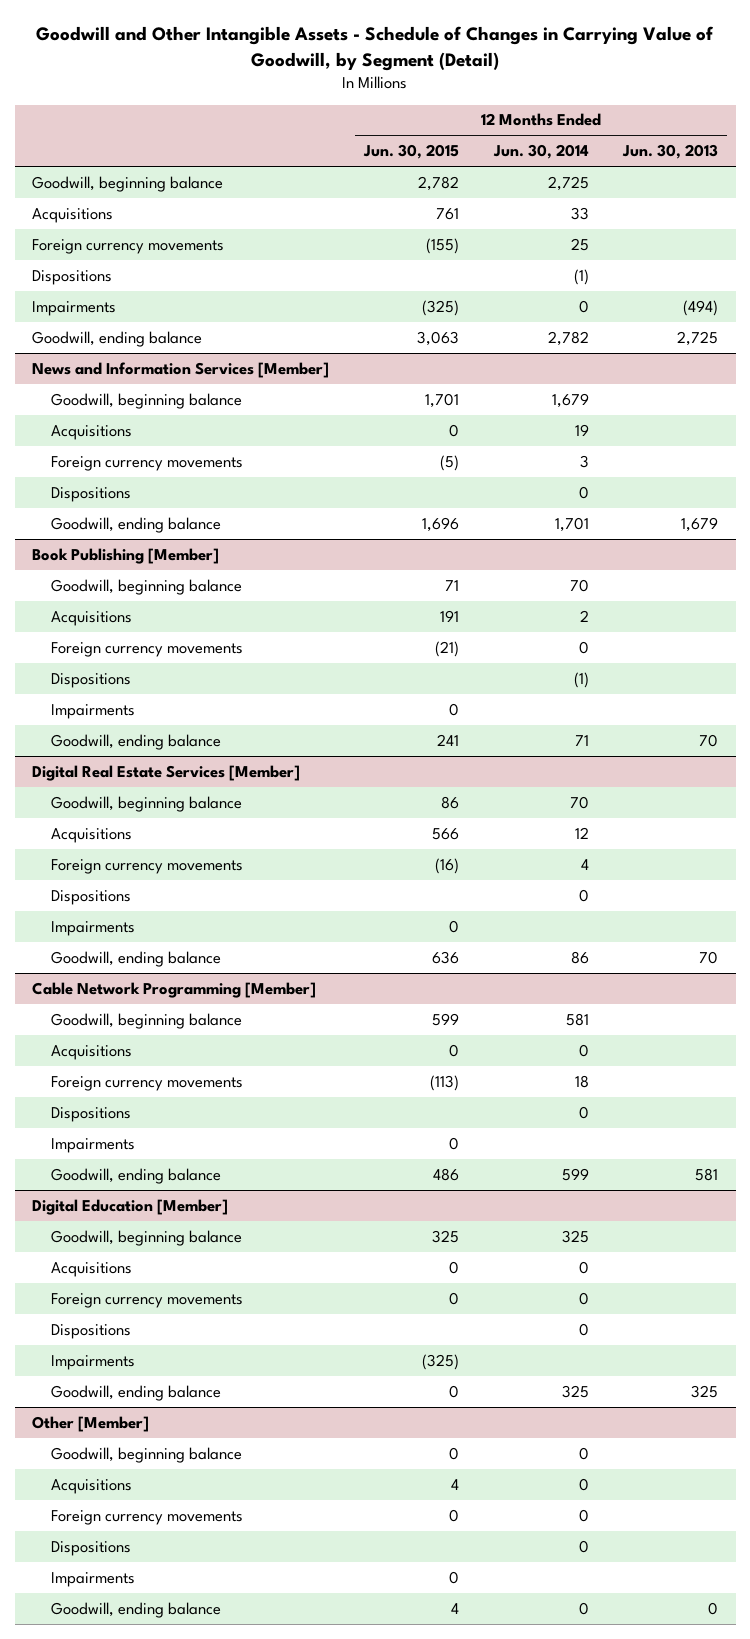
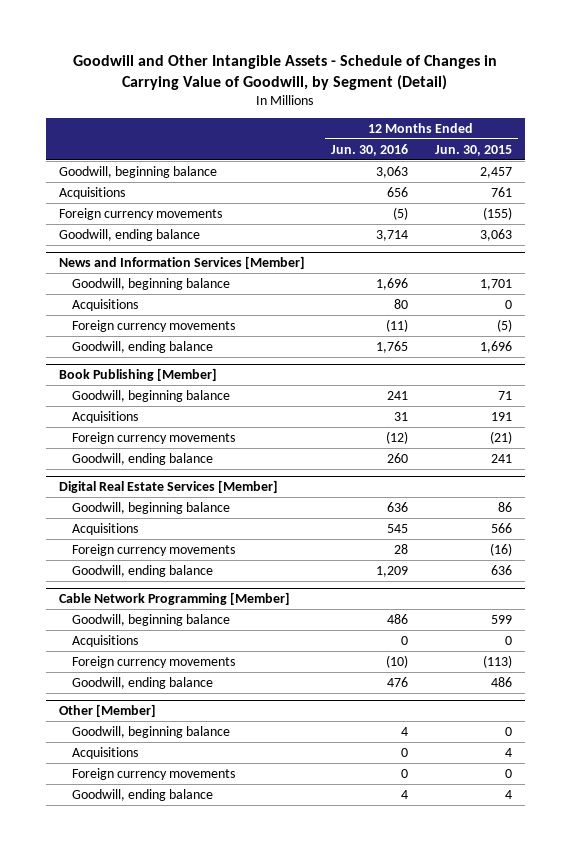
- | 12 Months Ended Jun. 30, 2015 | 12 Months Ended Jun. 30, 2014 | 12 Months Ended Jun. 30, 2013
+ | 12 Months Ended Jun. 30, 2016 | 12 Months Ended Jun. 30, 2015
- Goodwill, beginning balance | 2,782 | 2,725 |
+ Goodwill, beginning balance | 3,063 | 2,457
- Dispositions | | (1) |
- Impairments | (325) | 0 | (494)
@ News and Information Services [Member]
- Dispositions | | 0 |
@ Book Publishing [Member]
- Dispositions | | (1) |
- Impairments | 0 | |
@ Digital Real Estate Services [Member]
- Dispositions | | 0 |
- Impairments | 0 | |
@ Cable Network Programming [Member]
- Dispositions | | 0 |
- Impairments | 0 | |
- Digital Education [Member]
- Goodwill, beginning balance | 325 | 325 |
- Acquisitions | 0 | 0 |
- Foreign currency movements | 0 | 0 |
- Dispositions | | 0 |
- Impairments | (325) | |
- Goodwill, ending balance | 0 | 325 | 325
@ Other [Member]
- Dispositions | | 0 |
- Impairments | 0 | |

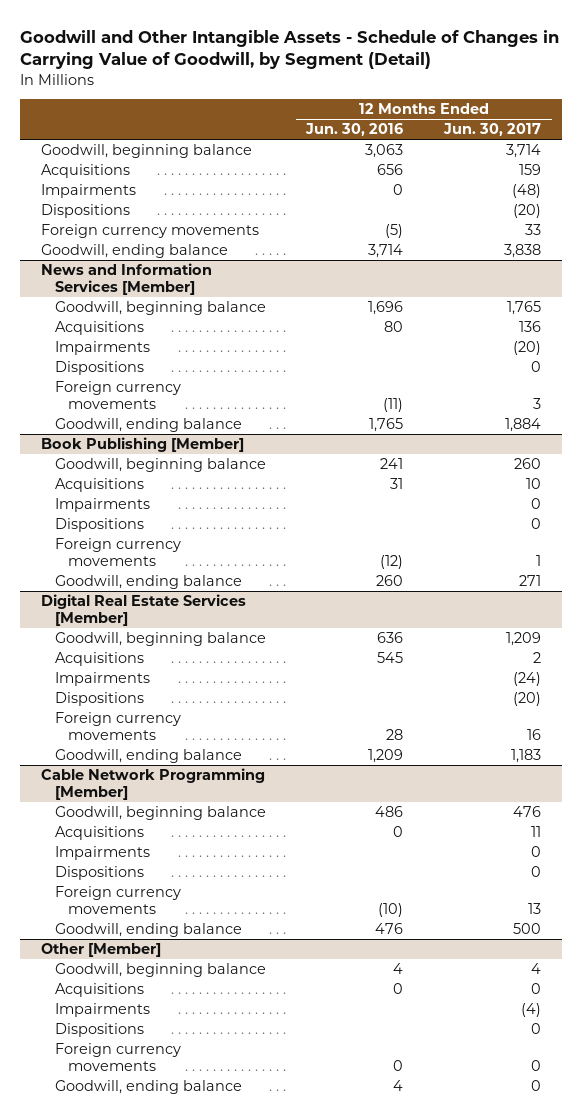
- | 12 Months Ended Jun. 30, 2016 | 12 Months Ended Jun. 30, 2015
+ | 12 Months Ended Jun. 30, 2016 | 12 Months Ended Jun. 30, 2017
+ Impairments | 0 | (48)
+ Dispositions | | (20)
@ News and Information Services [Member]
+ Impairments | | (20)
+ Dispositions | | 0
@ Book Publishing [Member]
+ Impairments | | 0
+ Dispositions | | 0
@ Digital Real Estate Services [Member]
+ Impairments | | (24)
+ Dispositions | | (20)
@ Cable Network Programming [Member]
+ Impairments | | 0
+ Dispositions | | 0
@ Other [Member]
+ Impairments | | (4)
+ Dispositions | | 0

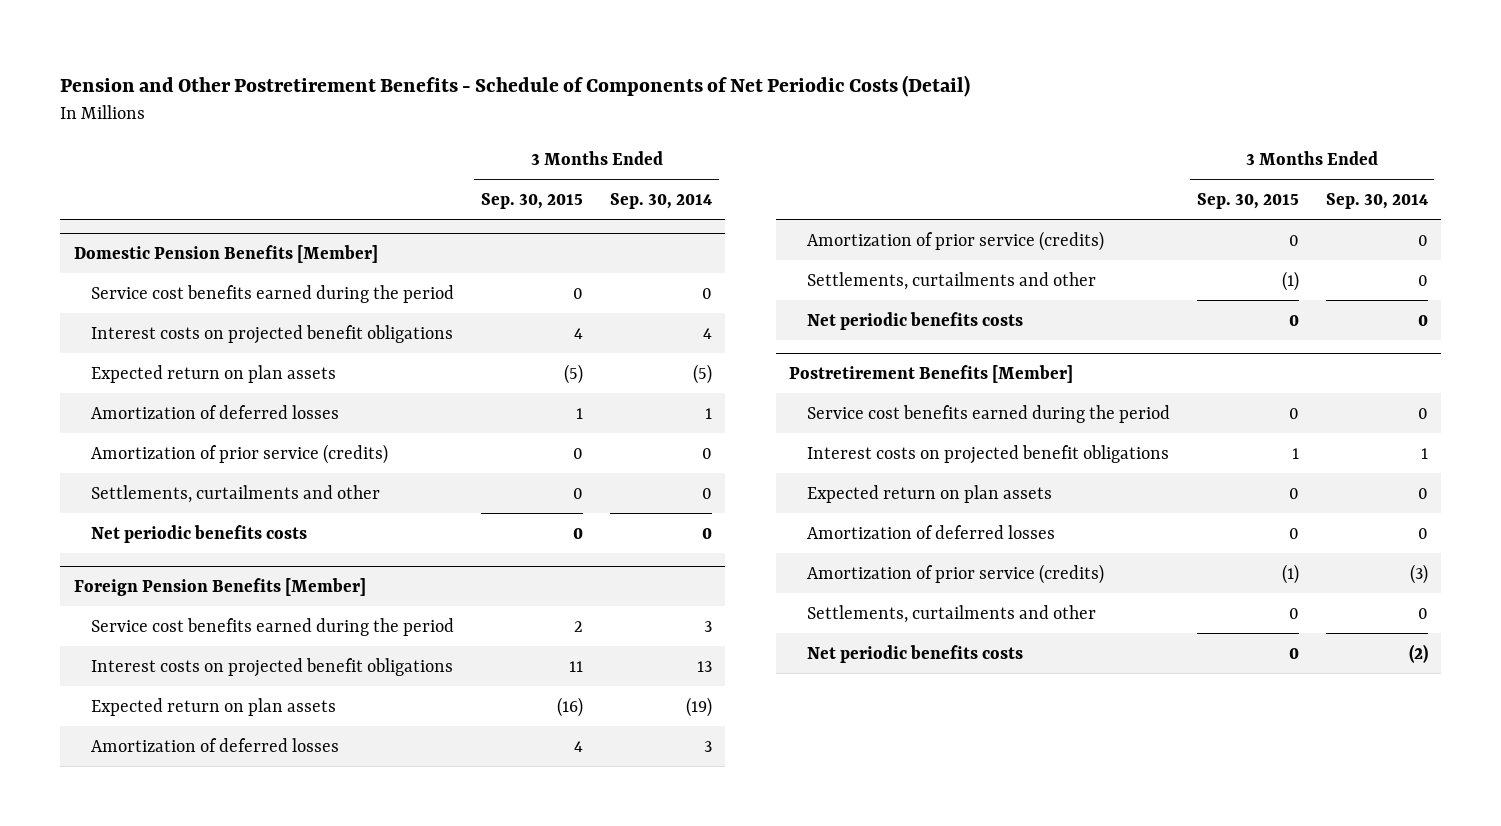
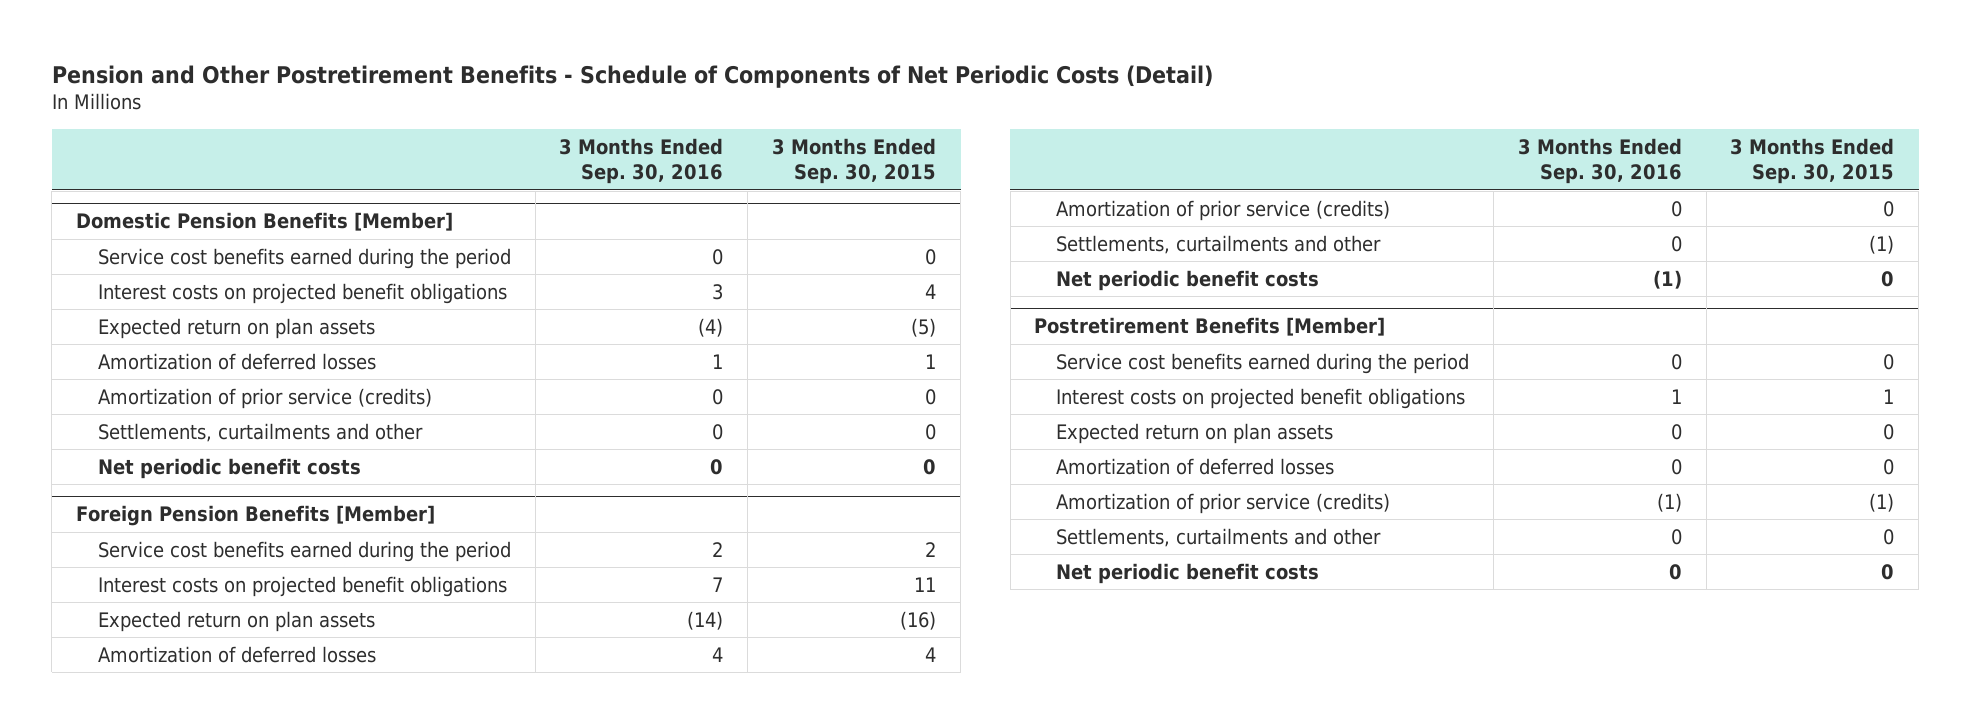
- | 3 Months Ended Sep. 30, 2015 | 3 Months Ended Sep. 30, 2014
+ | 3 Months Ended Sep. 30, 2016 | 3 Months Ended Sep. 30, 2015
@ Domestic Pension Benefits [Member]
- Net periodic benefits costs | 0 | 0
+ Net periodic benefit costs | 0 | 0
@ Foreign Pension Benefits [Member]
- Net periodic benefits costs | 0 | 0
+ Net periodic benefit costs | (1) | 0
@ Postretirement Benefits [Member]
- Net periodic benefits costs | 0 | (2)
+ Net periodic benefit costs | 0 | 0

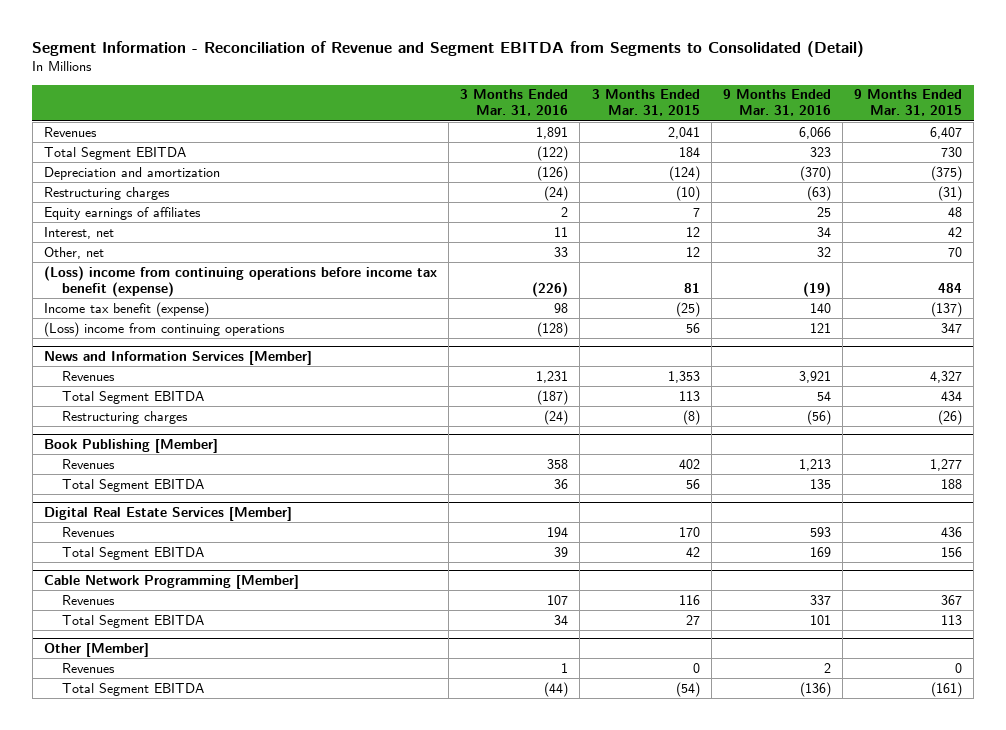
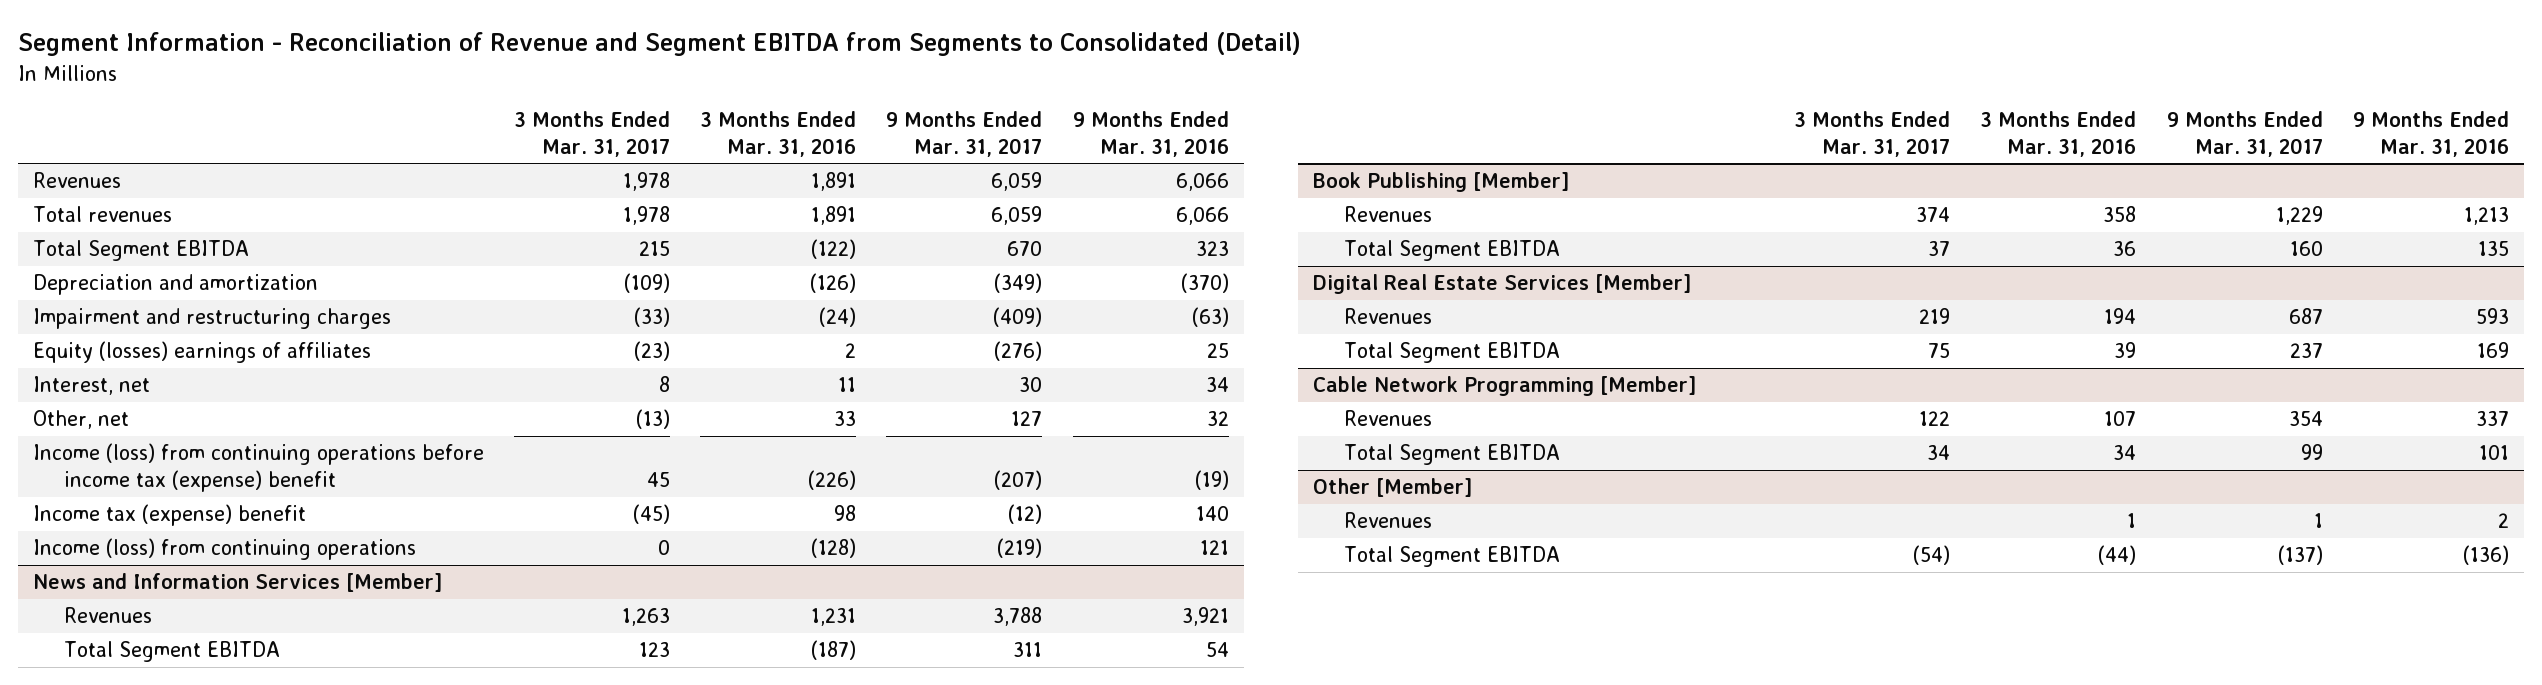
- | 3 Months Ended Mar. 31, 2016 | 3 Months Ended Mar. 31, 2015 | 9 Months Ended Mar. 31, 2016 | 9 Months Ended Mar. 31, 2015
+ | 3 Months Ended Mar. 31, 2017 | 3 Months Ended Mar. 31, 2016 | 9 Months Ended Mar. 31, 2017 | 9 Months Ended Mar. 31, 2016
+ Total revenues | 1,978 | 1,891 | 6,059 | 6,066
- Restructuring charges | (24) | (10) | (63) | (31)
- Equity earnings of affiliates | 2 | 7 | 25 | 48
+ Impairment and restructuring charges | (33) | (24) | (409) | (63)
+ Equity (losses) earnings of affiliates | (23) | 2 | (276) | 25
- (Loss) income from continuing operations before income tax benefit (expense) | (226) | 81 | (19) | 484
- Income tax benefit (expense) | 98 | (25) | 140 | (137)
- (Loss) income from continuing operations | (128) | 56 | 121 | 347
+ Income (loss) from continuing operations before income tax (expense) benefit | 45 | (226) | (207) | (19)
+ Income tax (expense) benefit | (45) | 98 | (12) | 140
+ Income (loss) from continuing operations | 0 | (128) | (219) | 121
@ News and Information Services [Member]
- Restructuring charges | (24) | (8) | (56) | (26)

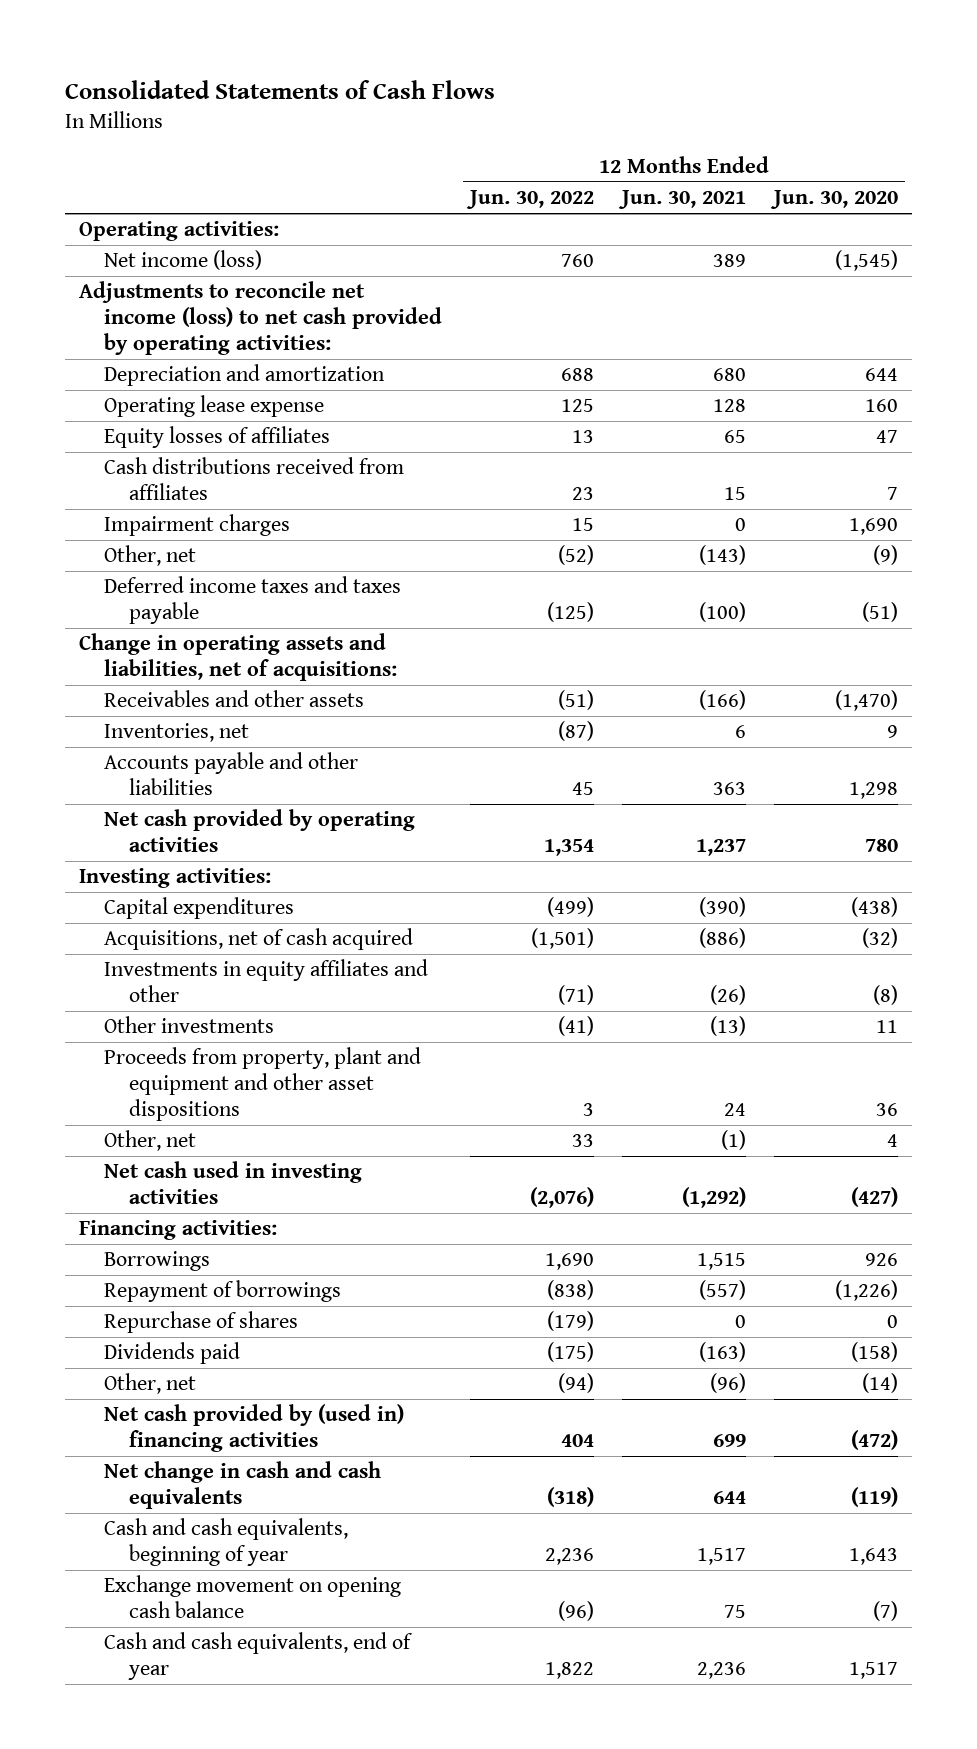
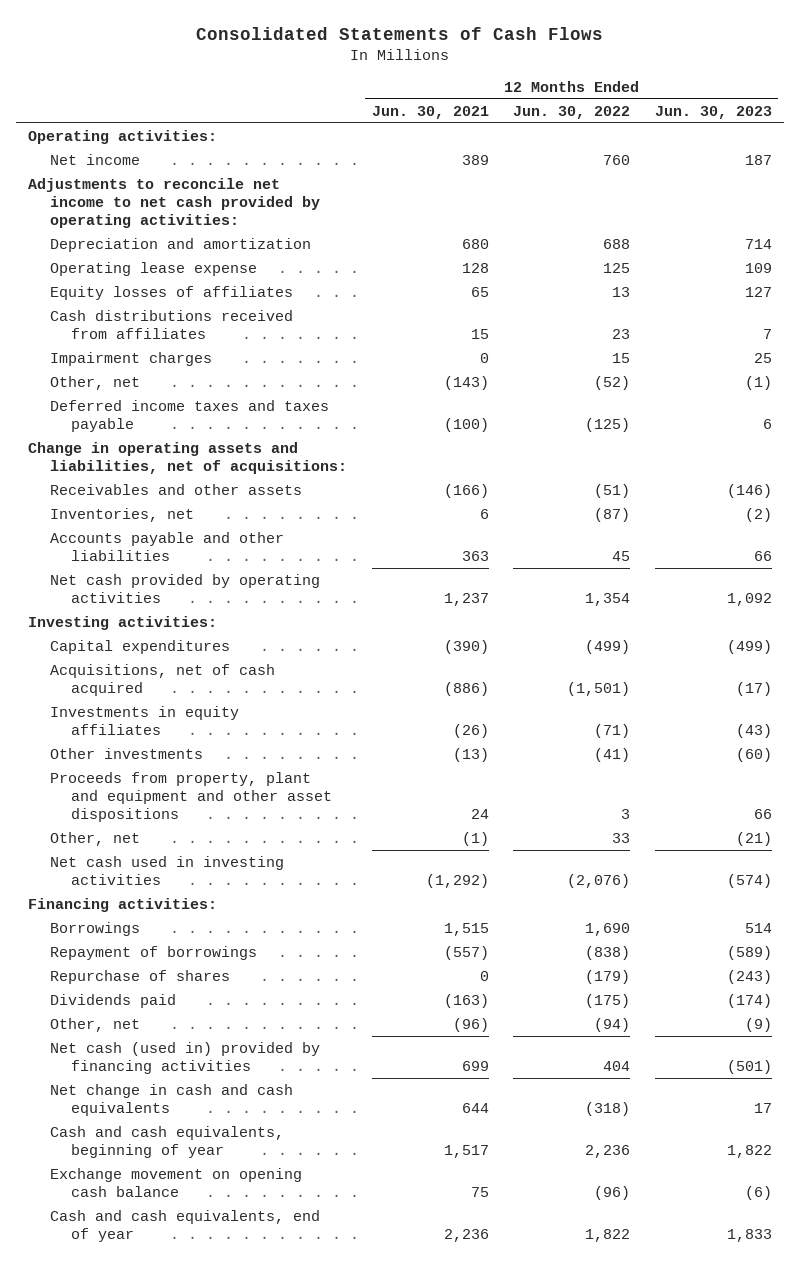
- | 12 Months Ended Jun. 30, 2022 | 12 Months Ended Jun. 30, 2021 | 12 Months Ended Jun. 30, 2020
+ | 12 Months Ended Jun. 30, 2021 | 12 Months Ended Jun. 30, 2022 | 12 Months Ended Jun. 30, 2023
- Net income (loss) | 760 | 389 | (1,545)
- Adjustments to reconcile net income (loss) to net cash provided by operating activities:
+ Net income | 389 | 760 | 187
+ Adjustments to reconcile net income to net cash provided by operating activities:
- Investments in equity affiliates and other | (71) | (26) | (8)
+ Investments in equity affiliates | (26) | (71) | (43)
- Net cash provided by (used in) financing activities | 404 | 699 | (472)
+ Net cash (used in) provided by financing activities | 699 | 404 | (501)

